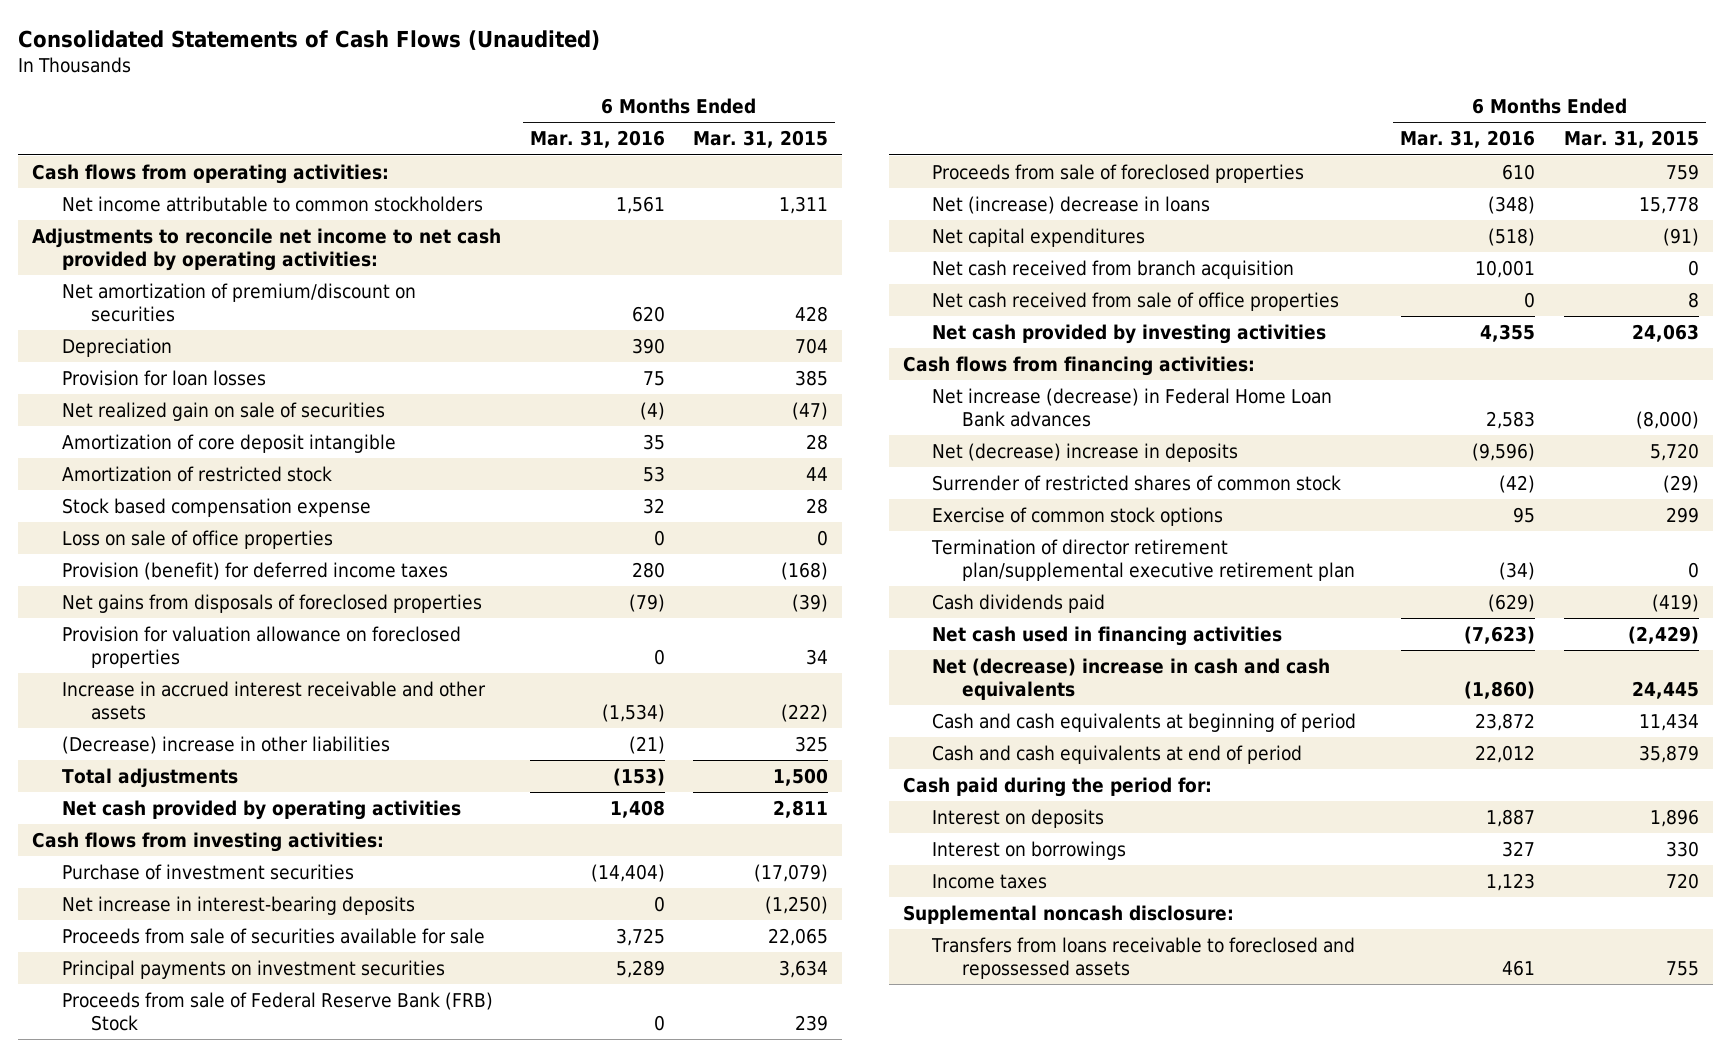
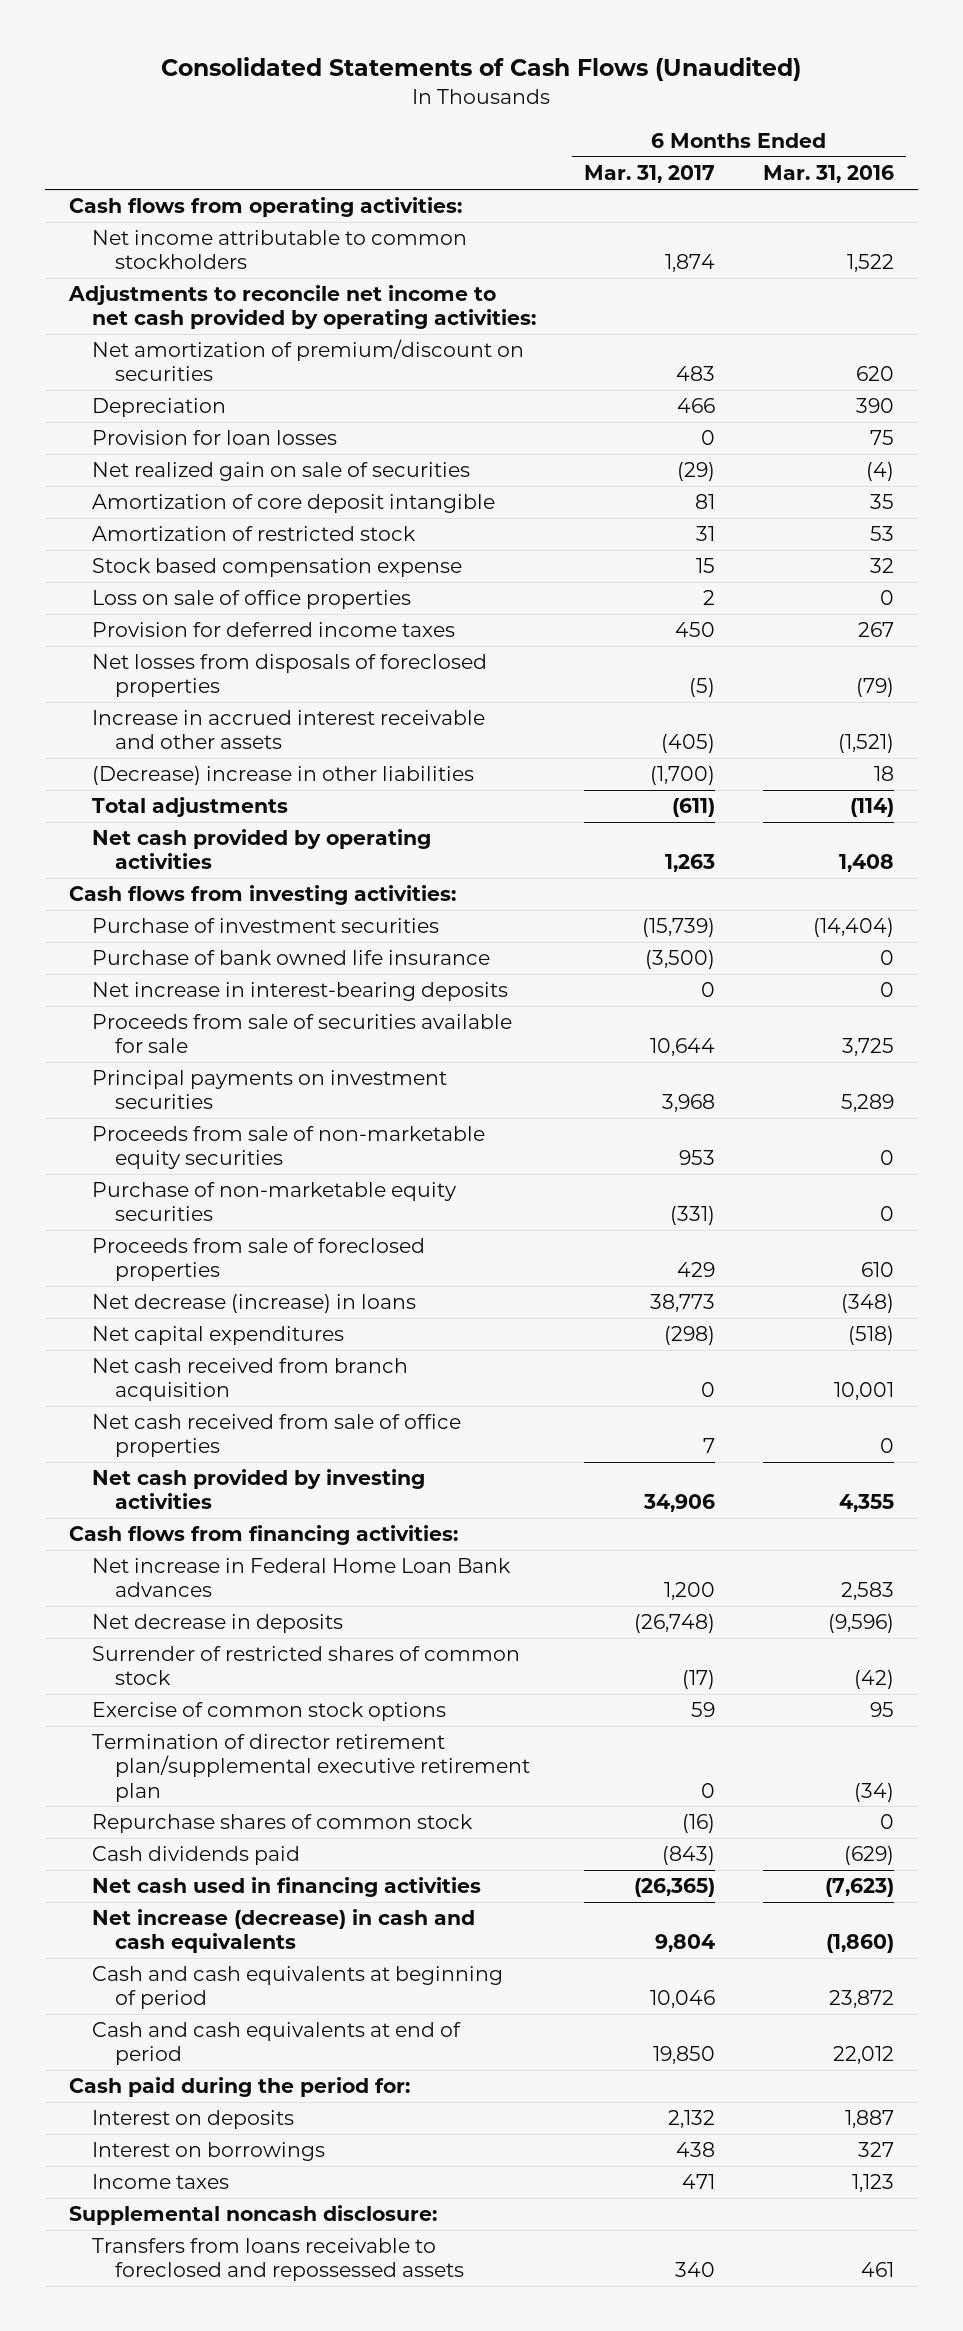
- | 6 Months Ended Mar. 31, 2016 | 6 Months Ended Mar. 31, 2015
+ | 6 Months Ended Mar. 31, 2017 | 6 Months Ended Mar. 31, 2016
- Net income attributable to common stockholders | 1,561 | 1,311
+ Net income attributable to common stockholders | 1,874 | 1,522
- Provision (benefit) for deferred income taxes | 280 | (168)
- Net gains from disposals of foreclosed properties | (79) | (39)
- Provision for valuation allowance on foreclosed properties | 0 | 34
- Increase in accrued interest receivable and other assets | (1,534) | (222)
- (Decrease) increase in other liabilities | (21) | 325
- Total adjustments | (153) | 1,500
+ Provision for deferred income taxes | 450 | 267
+ Net losses from disposals of foreclosed properties | (5) | (79)
+ Increase in accrued interest receivable and other assets | (405) | (1,521)
+ (Decrease) increase in other liabilities | (1,700) | 18
+ Total adjustments | (611) | (114)
+ Purchase of bank owned life insurance | (3,500) | 0
- Proceeds from sale of Federal Reserve Bank (FRB) Stock | 0 | 239
+ Proceeds from sale of non-marketable equity securities | 953 | 0
+ Purchase of non-marketable equity securities | (331) | 0
- Net (increase) decrease in loans | (348) | 15,778
+ Net decrease (increase) in loans | 38,773 | (348)
- Net increase (decrease) in Federal Home Loan Bank advances | 2,583 | (8,000)
- Net (decrease) increase in deposits | (9,596) | 5,720
+ Net increase in Federal Home Loan Bank advances | 1,200 | 2,583
+ Net decrease in deposits | (26,748) | (9,596)
+ Repurchase shares of common stock | (16) | 0
- Net (decrease) increase in cash and cash equivalents | (1,860) | 24,445
+ Net increase (decrease) in cash and cash equivalents | 9,804 | (1,860)

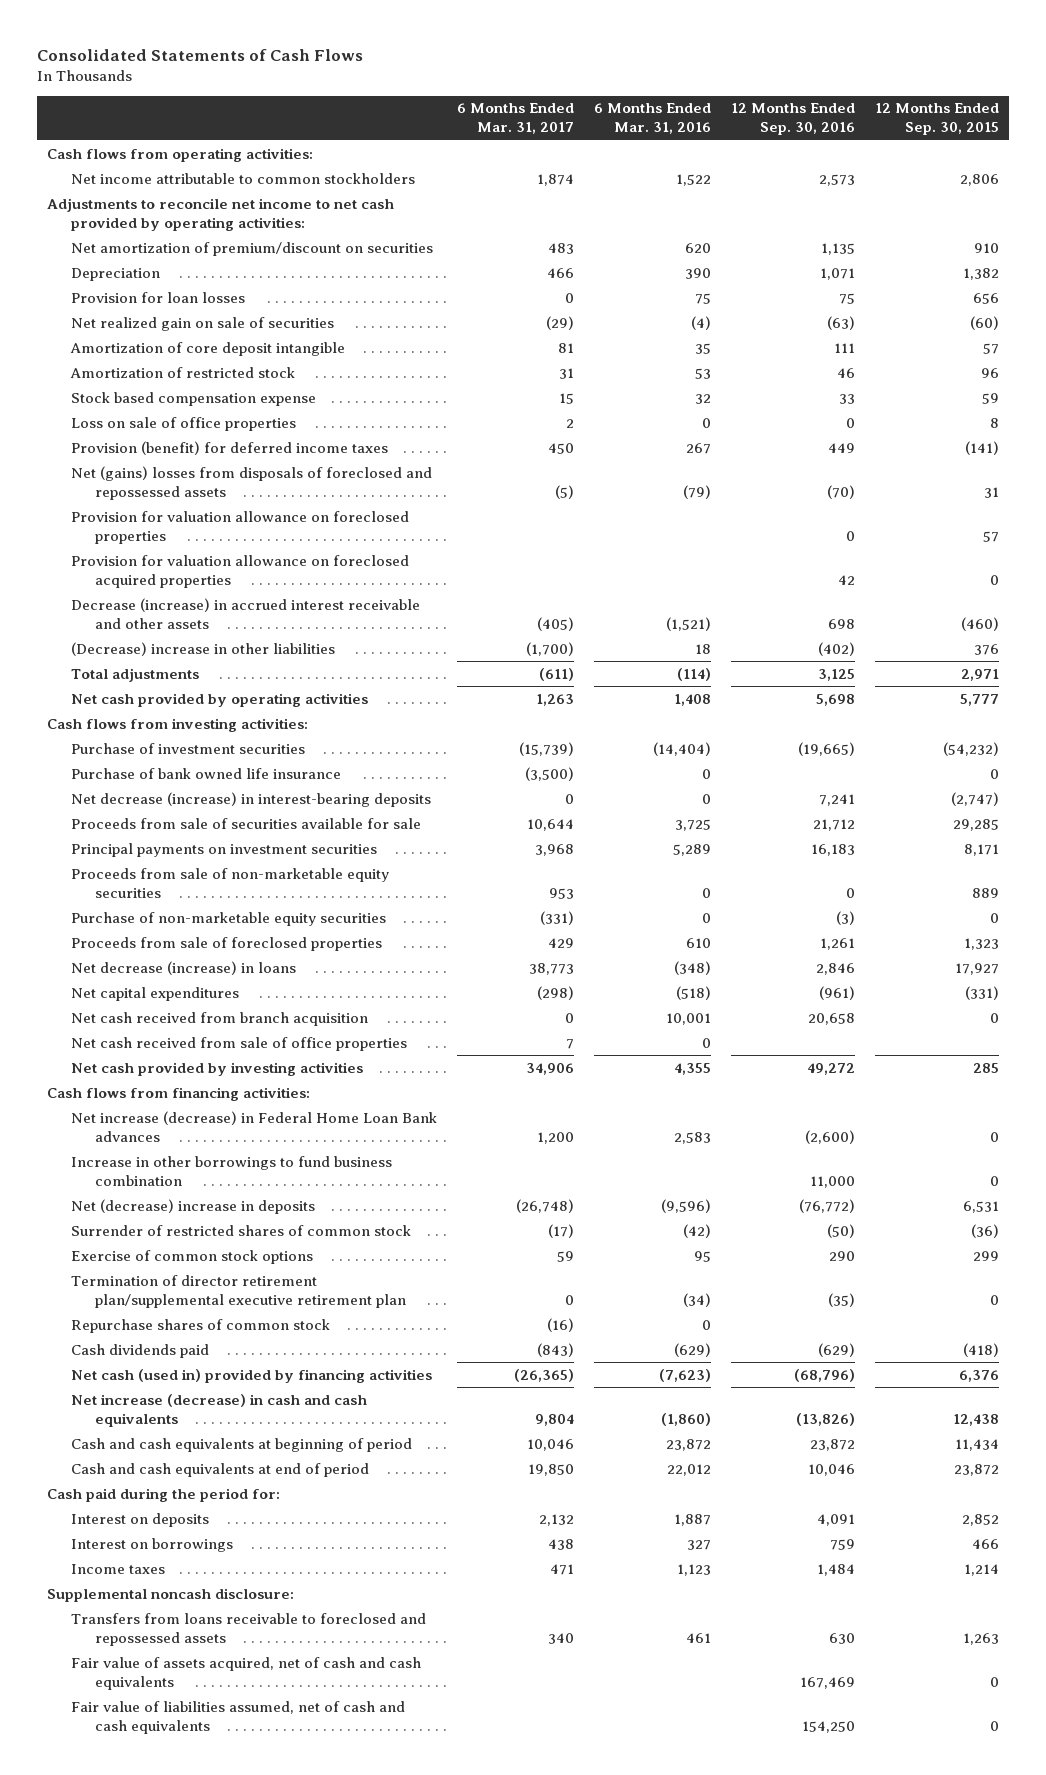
- Consolidated Statements of Cash Flows (Unaudited)
+ Consolidated Statements of Cash Flows
- | 6 Months Ended Mar. 31, 2017 | 6 Months Ended Mar. 31, 2016
+ | 6 Months Ended Mar. 31, 2017 | 6 Months Ended Mar. 31, 2016 | 12 Months Ended Sep. 30, 2016 | 12 Months Ended Sep. 30, 2015
- Provision for deferred income taxes | 450 | 267
- Net losses from disposals of foreclosed properties | (5) | (79)
- Increase in accrued interest receivable and other assets | (405) | (1,521)
+ Provision (benefit) for deferred income taxes | 450 | 267 | 449 | (141)
+ Net (gains) losses from disposals of foreclosed and repossessed assets | (5) | (79) | (70) | 31
+ Provision for valuation allowance on foreclosed properties | | | 0 | 57
+ Provision for valuation allowance on foreclosed acquired properties | | | 42 | 0
+ Decrease (increase) in accrued interest receivable and other assets | (405) | (1,521) | 698 | (460)
- Net increase in interest-bearing deposits | 0 | 0
+ Net decrease (increase) in interest-bearing deposits | 0 | 0 | 7,241 | (2,747)
- Net increase in Federal Home Loan Bank advances | 1,200 | 2,583
- Net decrease in deposits | (26,748) | (9,596)
+ Net increase (decrease) in Federal Home Loan Bank advances | 1,200 | 2,583 | (2,600) | 0
+ Increase in other borrowings to fund business combination | | | 11,000 | 0
+ Net (decrease) increase in deposits | (26,748) | (9,596) | (76,772) | 6,531
- Net cash used in financing activities | (26,365) | (7,623)
+ Net cash (used in) provided by financing activities | (26,365) | (7,623) | (68,796) | 6,376
+ Fair value of assets acquired, net of cash and cash equivalents | | | 167,469 | 0
+ Fair value of liabilities assumed, net of cash and cash equivalents | | | 154,250 | 0

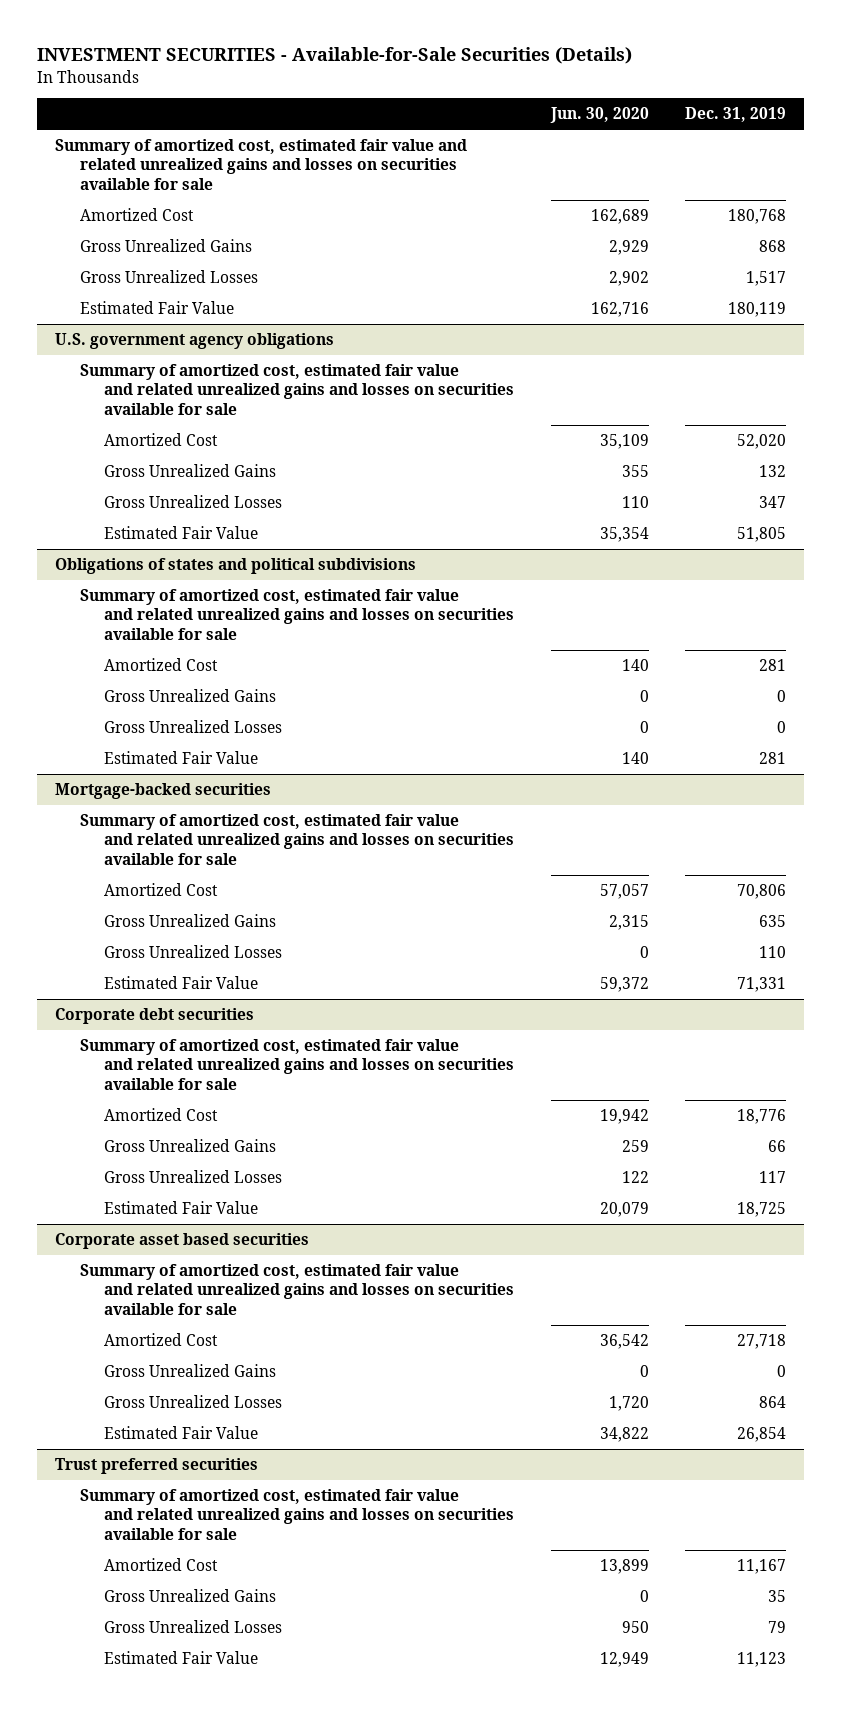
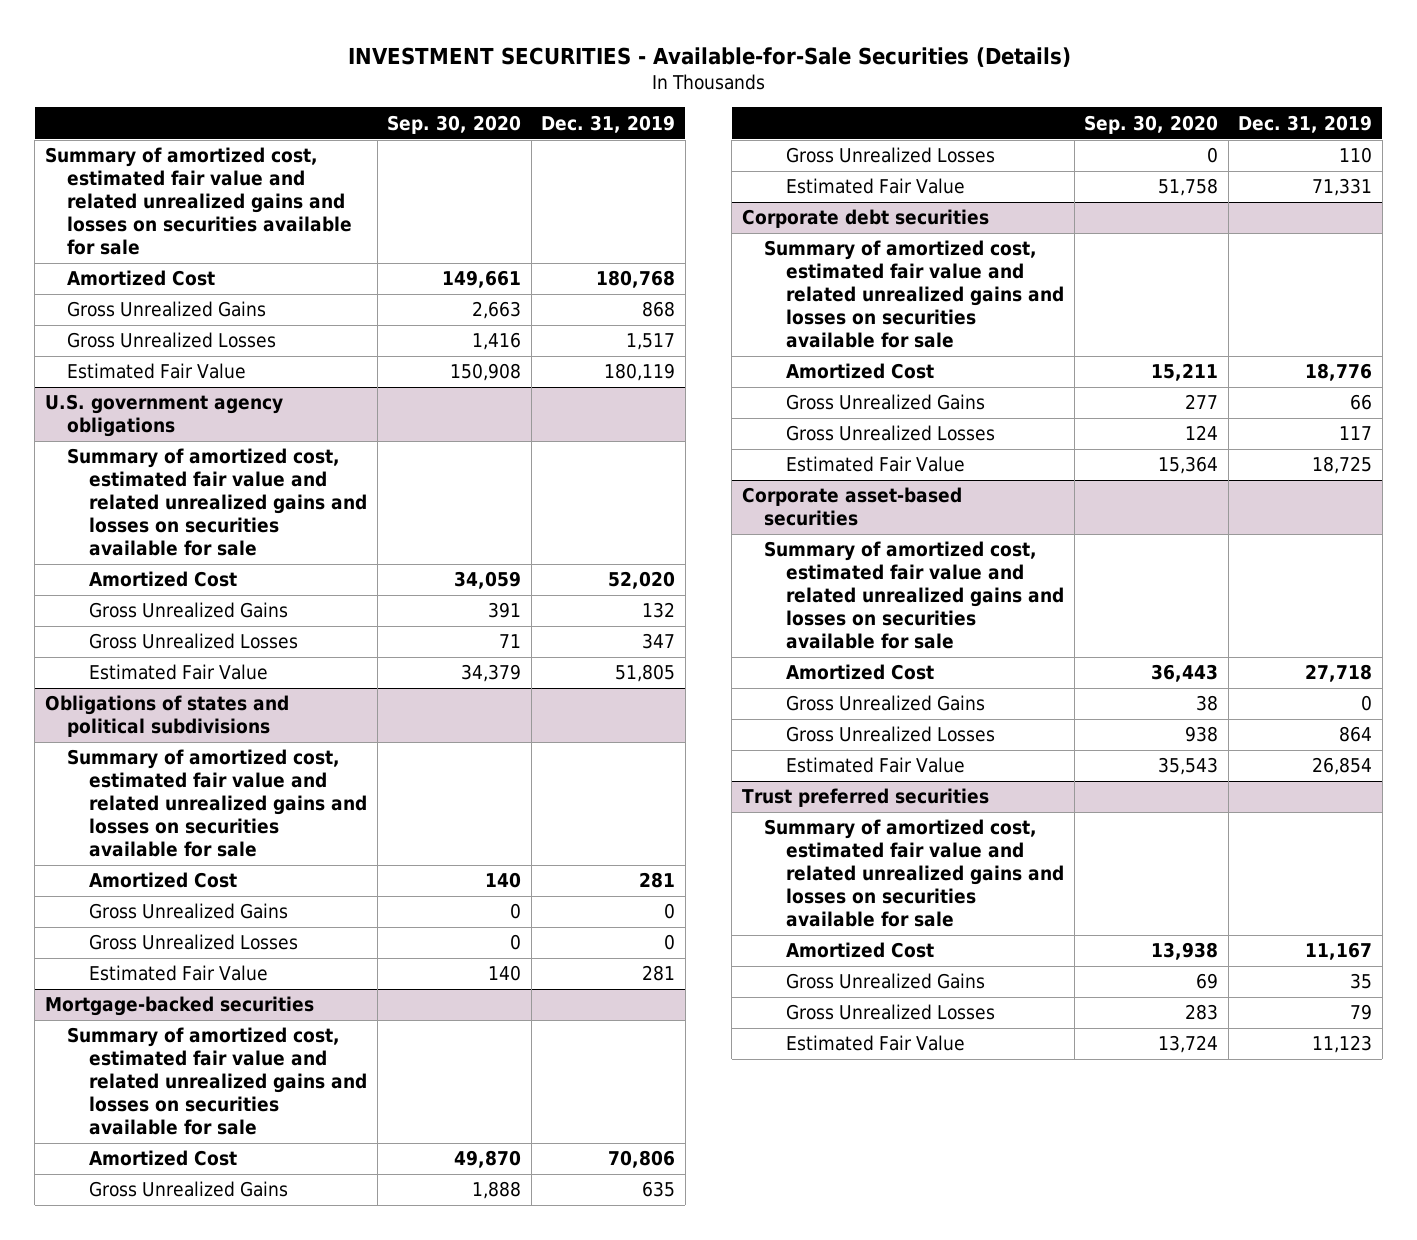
- | Jun. 30, 2020 | Dec. 31, 2019
+ | Sep. 30, 2020 | Dec. 31, 2019
- Corporate asset based securities
+ Corporate asset-based securities

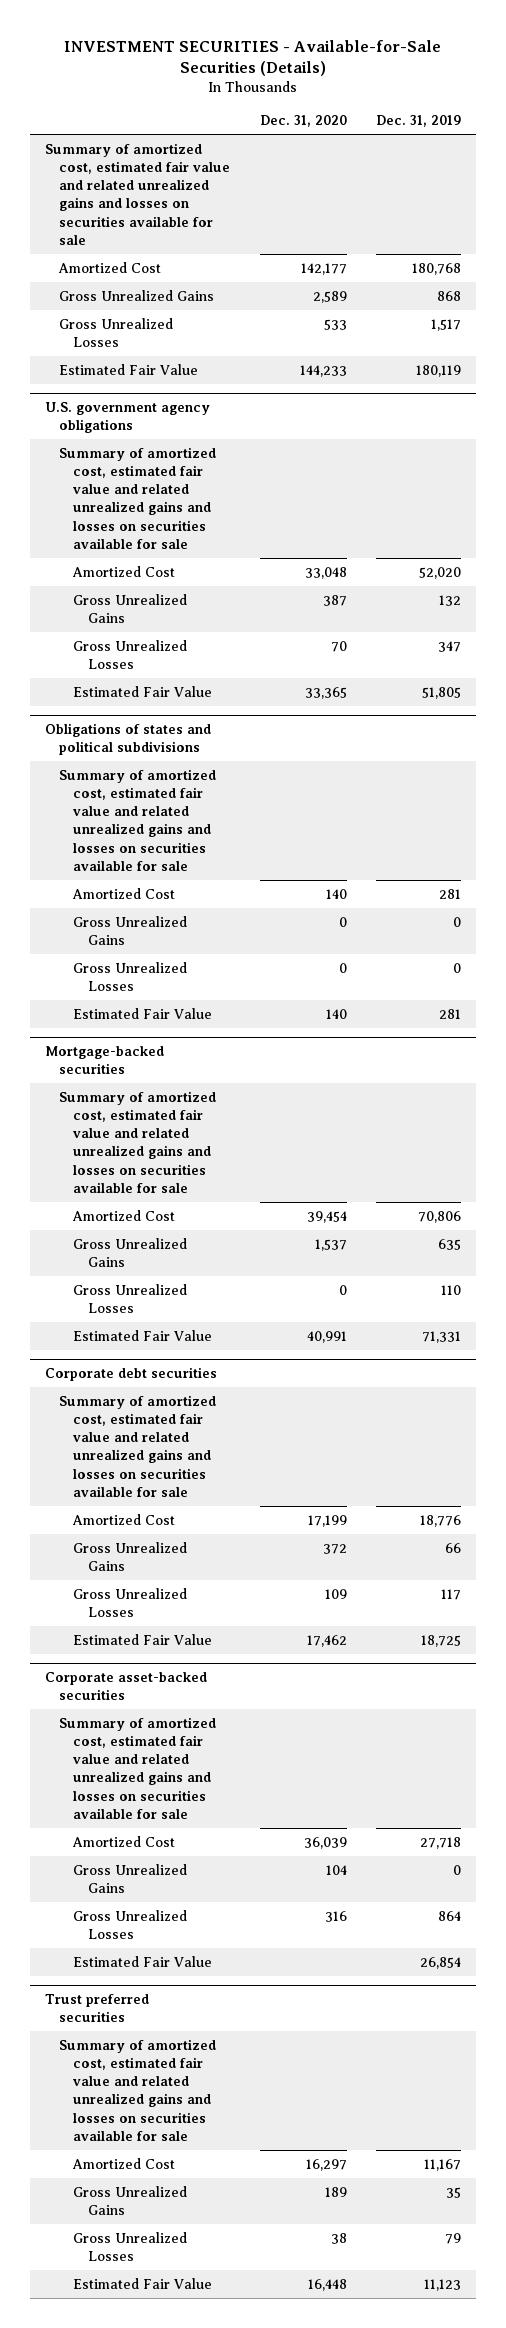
- | Sep. 30, 2020 | Dec. 31, 2019
+ | Dec. 31, 2020 | Dec. 31, 2019
- Corporate asset-based securities
+ Corporate asset-backed securities

